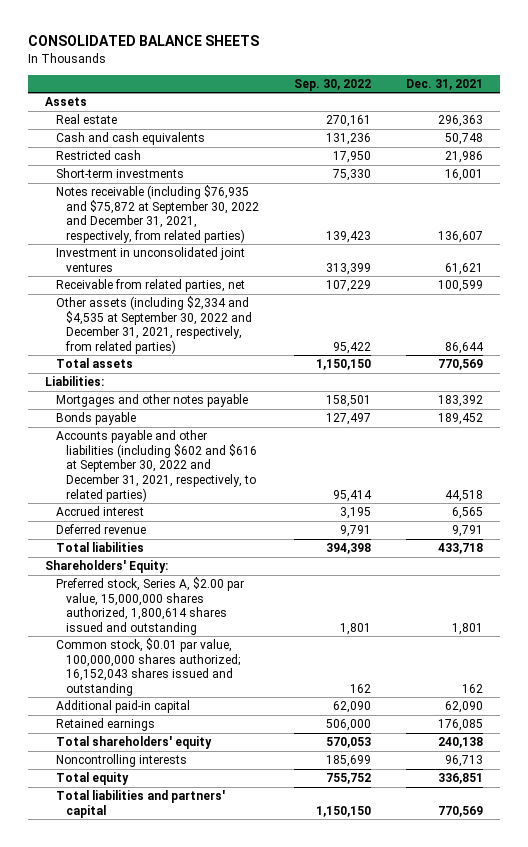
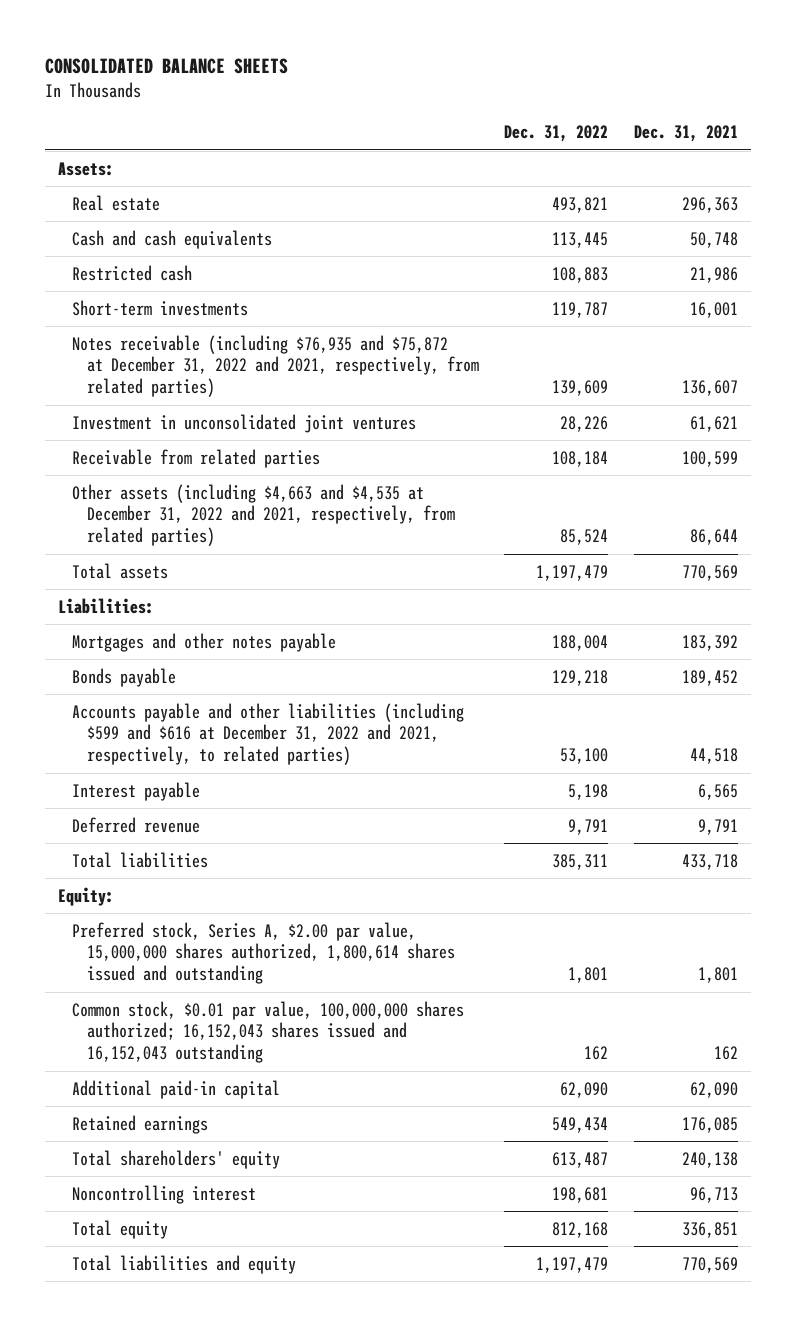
- | Sep. 30, 2022 | Dec. 31, 2021
+ | Dec. 31, 2022 | Dec. 31, 2021
- Assets
+ Assets:
- Notes receivable (including $76,935 and $75,872 at September 30, 2022 and December 31, 2021, respectively, from related parties) | 139,423 | 136,607
+ Notes receivable (including $76,935 and $75,872 at December 31, 2022 and 2021, respectively, from related parties) | 139,609 | 136,607
- Receivable from related parties, net | 107,229 | 100,599
- Other assets (including $2,334 and $4,535 at September 30, 2022 and December 31, 2021, respectively, from related parties) | 95,422 | 86,644
+ Receivable from related parties | 108,184 | 100,599
+ Other assets (including $4,663 and $4,535 at December 31, 2022 and 2021, respectively, from related parties) | 85,524 | 86,644
- Accounts payable and other liabilities (including $602 and $616 at September 30, 2022 and December 31, 2021, respectively, to related parties) | 95,414 | 44,518
- Accrued interest | 3,195 | 6,565
+ Accounts payable and other liabilities (including $599 and $616 at December 31, 2022 and 2021, respectively, to related parties) | 53,100 | 44,518
+ Interest payable | 5,198 | 6,565
- Shareholders' Equity:
+ Equity:
- Common stock, $0.01 par value, 100,000,000 shares authorized; 16,152,043 shares issued and outstanding | 162 | 162
+ Common stock, $0.01 par value, 100,000,000 shares authorized; 16,152,043 shares issued and 16,152,043 outstanding | 162 | 162
- Noncontrolling interests | 185,699 | 96,713
+ Noncontrolling interest | 198,681 | 96,713
- Total liabilities and partners' capital | 1,150,150 | 770,569
+ Total liabilities and equity | 1,197,479 | 770,569

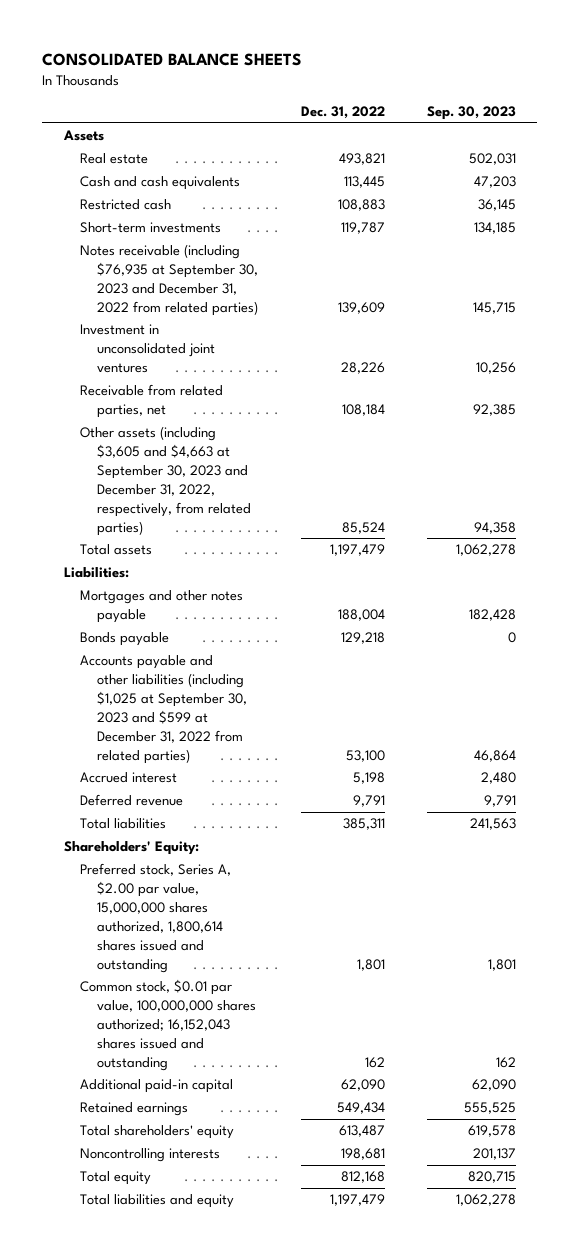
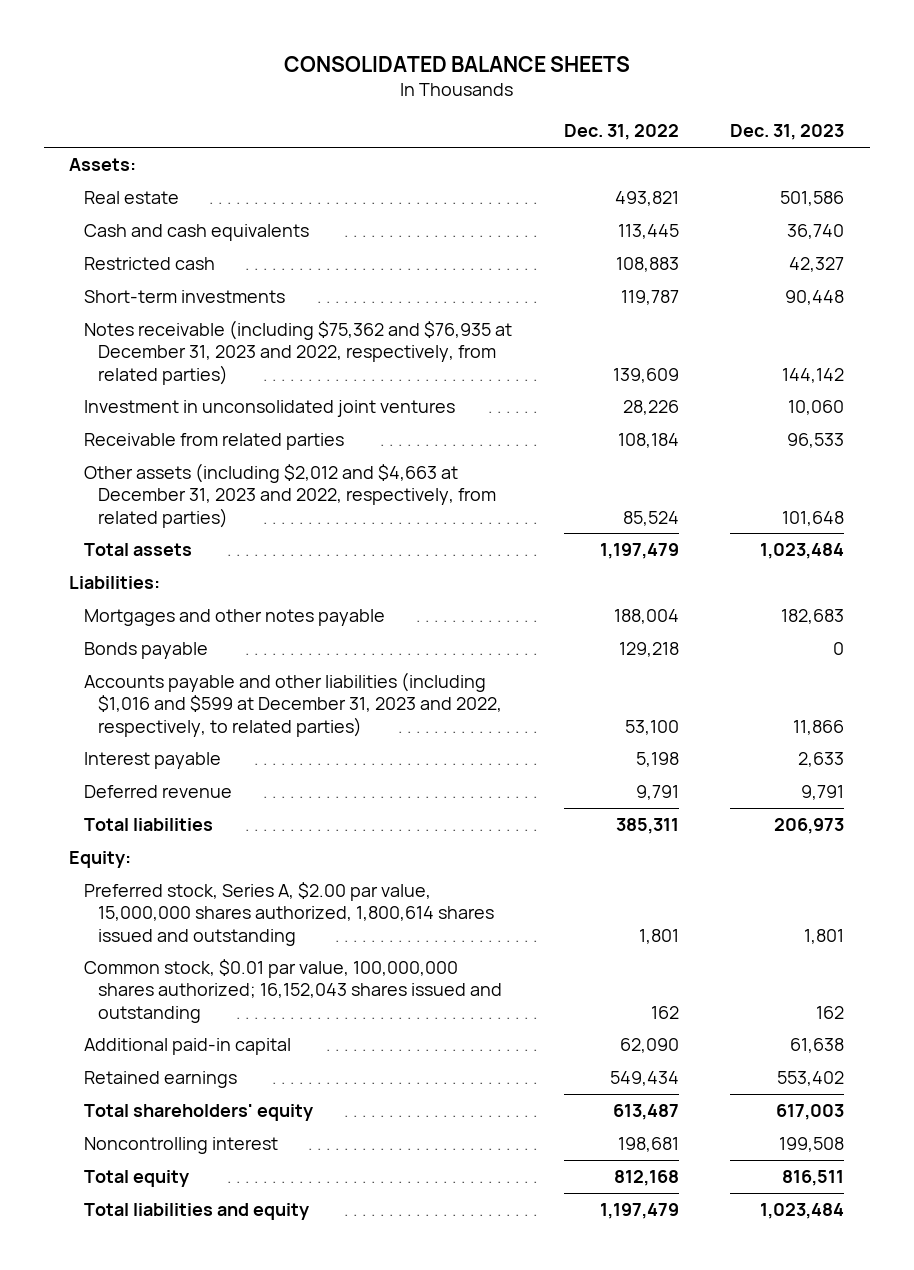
- | Dec. 31, 2022 | Sep. 30, 2023
+ | Dec. 31, 2022 | Dec. 31, 2023
- Assets
+ Assets:
- Notes receivable (including $76,935 at September 30, 2023 and December 31, 2022 from related parties) | 139,609 | 145,715
+ Notes receivable (including $75,362 and $76,935 at December 31, 2023 and 2022, respectively, from related parties) | 139,609 | 144,142
- Receivable from related parties, net | 108,184 | 92,385
- Other assets (including $3,605 and $4,663 at September 30, 2023 and December 31, 2022, respectively, from related parties) | 85,524 | 94,358
+ Receivable from related parties | 108,184 | 96,533
+ Other assets (including $2,012 and $4,663 at December 31, 2023 and 2022, respectively, from related parties) | 85,524 | 101,648
- Accounts payable and other liabilities (including $1,025 at September 30, 2023 and $599 at December 31, 2022 from related parties) | 53,100 | 46,864
- Accrued interest | 5,198 | 2,480
+ Accounts payable and other liabilities (including $1,016 and $599 at December 31, 2023 and 2022, respectively, to related parties) | 53,100 | 11,866
+ Interest payable | 5,198 | 2,633
- Shareholders' Equity:
+ Equity:
- Noncontrolling interests | 198,681 | 201,137
+ Noncontrolling interest | 198,681 | 199,508

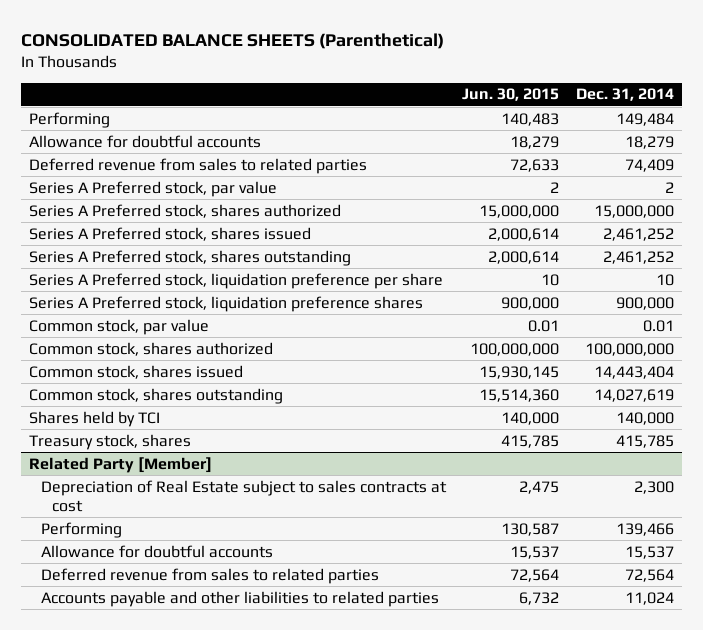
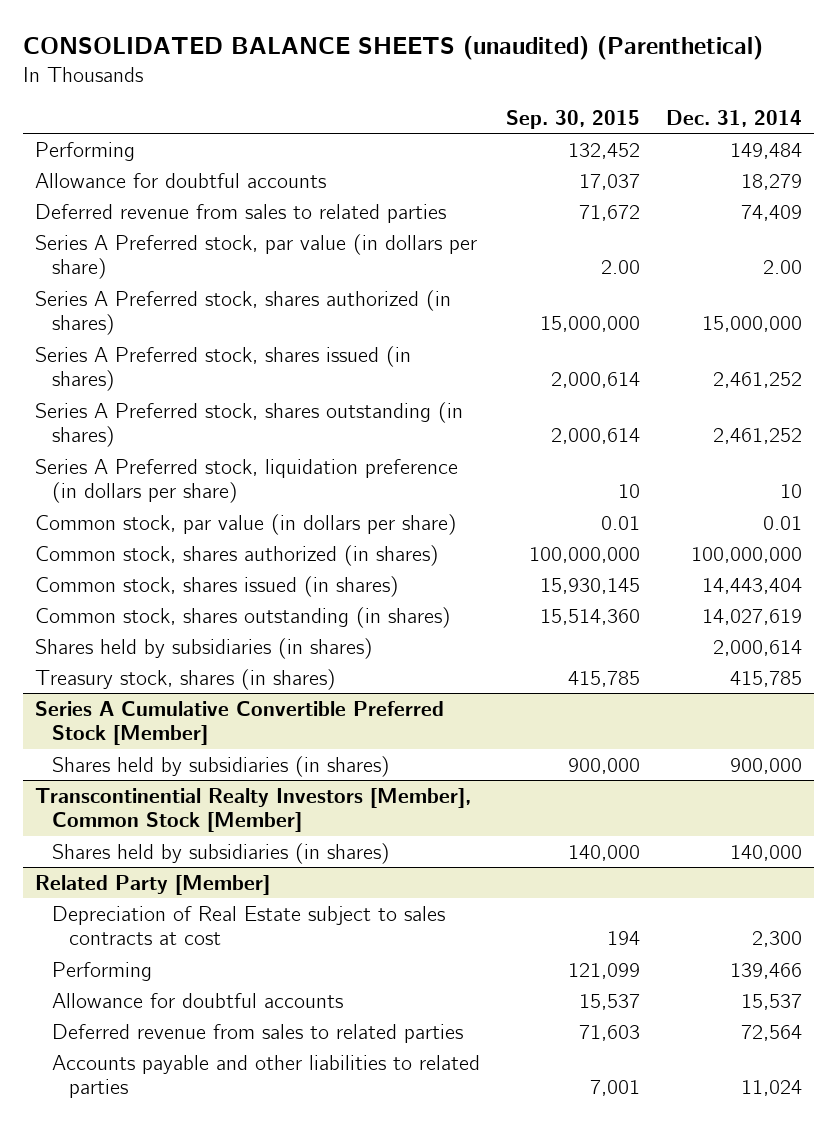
- CONSOLIDATED BALANCE SHEETS (Parenthetical)
+ CONSOLIDATED BALANCE SHEETS (unaudited) (Parenthetical)
- | Jun. 30, 2015 | Dec. 31, 2014
+ | Sep. 30, 2015 | Dec. 31, 2014
- Series A Preferred stock, par value | 2 | 2
- Series A Preferred stock, shares authorized | 15,000,000 | 15,000,000
- Series A Preferred stock, shares issued | 2,000,614 | 2,461,252
- Series A Preferred stock, shares outstanding | 2,000,614 | 2,461,252
- Series A Preferred stock, liquidation preference per share | 10 | 10
- Series A Preferred stock, liquidation preference shares | 900,000 | 900,000
- Common stock, par value | 0.01 | 0.01
- Common stock, shares authorized | 100,000,000 | 100,000,000
- Common stock, shares issued | 15,930,145 | 14,443,404
- Common stock, shares outstanding | 15,514,360 | 14,027,619
- Shares held by TCI | 140,000 | 140,000
- Treasury stock, shares | 415,785 | 415,785
+ Series A Preferred stock, par value (in dollars per share) | 2.00 | 2.00
+ Series A Preferred stock, shares authorized (in shares) | 15,000,000 | 15,000,000
+ Series A Preferred stock, shares issued (in shares) | 2,000,614 | 2,461,252
+ Series A Preferred stock, shares outstanding (in shares) | 2,000,614 | 2,461,252
+ Series A Preferred stock, liquidation preference (in dollars per share) | 10 | 10
+ Common stock, par value (in dollars per share) | 0.01 | 0.01
+ Common stock, shares authorized (in shares) | 100,000,000 | 100,000,000
+ Common stock, shares issued (in shares) | 15,930,145 | 14,443,404
+ Common stock, shares outstanding (in shares) | 15,514,360 | 14,027,619
+ Shares held by subsidiaries (in shares) | | 2,000,614
+ Treasury stock, shares (in shares) | 415,785 | 415,785
+ Series A Cumulative Convertible Preferred Stock [Member]
+ Shares held by subsidiaries (in shares) | 900,000 | 900,000
+ Transcontinential Realty Investors [Member], Common Stock [Member]
+ Shares held by subsidiaries (in shares) | 140,000 | 140,000

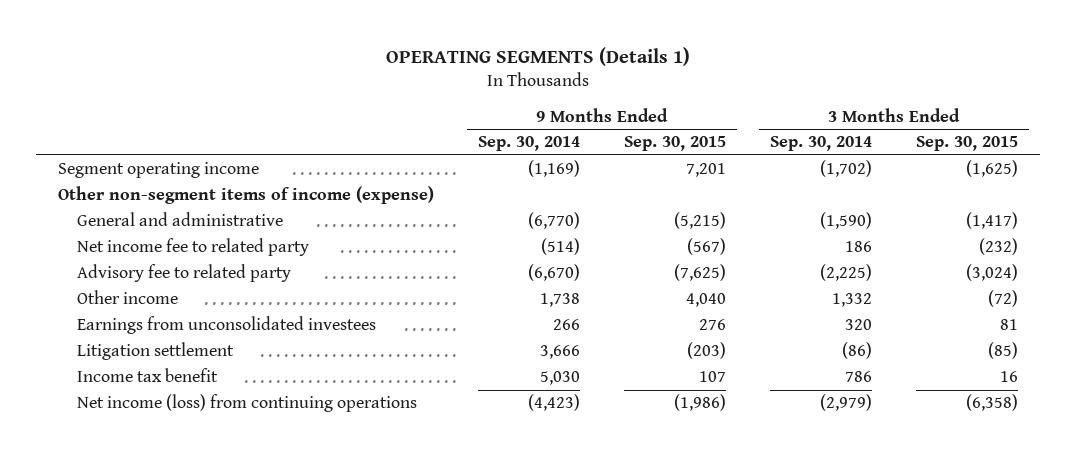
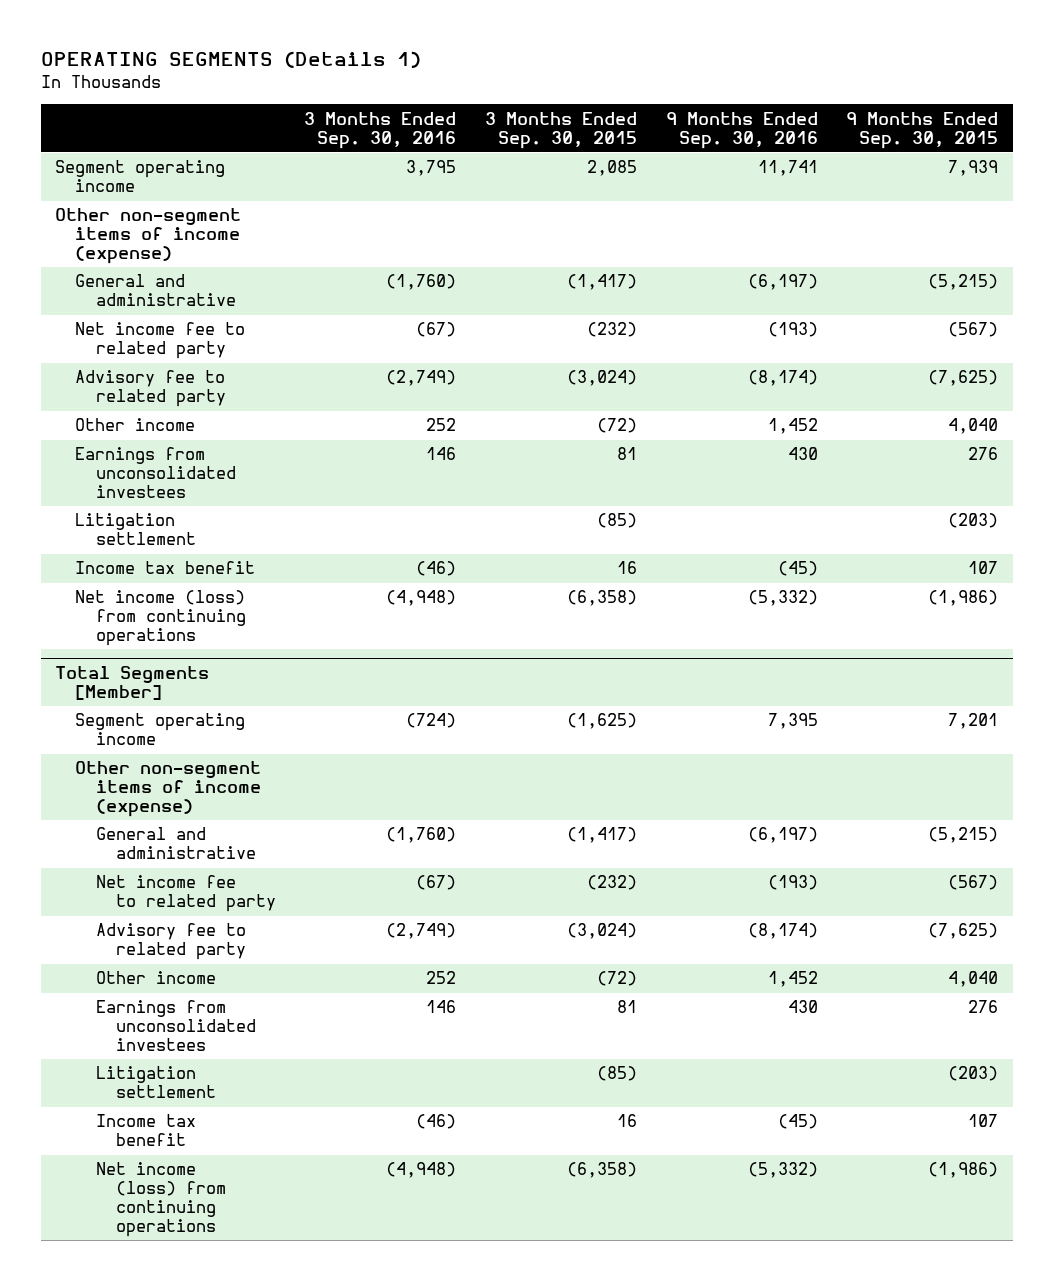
- | 9 Months Ended Sep. 30, 2014 | 9 Months Ended Sep. 30, 2015 | 3 Months Ended Sep. 30, 2014 | 3 Months Ended Sep. 30, 2015
+ | 3 Months Ended Sep. 30, 2016 | 3 Months Ended Sep. 30, 2015 | 9 Months Ended Sep. 30, 2016 | 9 Months Ended Sep. 30, 2015
+ Segment operating income | 3,795 | 2,085 | 11,741 | 7,939
+ Other non-segment items of income (expense)
+ General and administrative | (1,760) | (1,417) | (6,197) | (5,215)
+ Net income fee to related party | (67) | (232) | (193) | (567)
+ Advisory fee to related party | (2,749) | (3,024) | (8,174) | (7,625)
+ Other income | 252 | (72) | 1,452 | 4,040
+ Earnings from unconsolidated investees | 146 | 81 | 430 | 276
+ Litigation settlement | | (85) | | (203)
+ Income tax benefit | (46) | 16 | (45) | 107
+ Net income (loss) from continuing operations | (4,948) | (6,358) | (5,332) | (1,986)
+ Total Segments [Member]

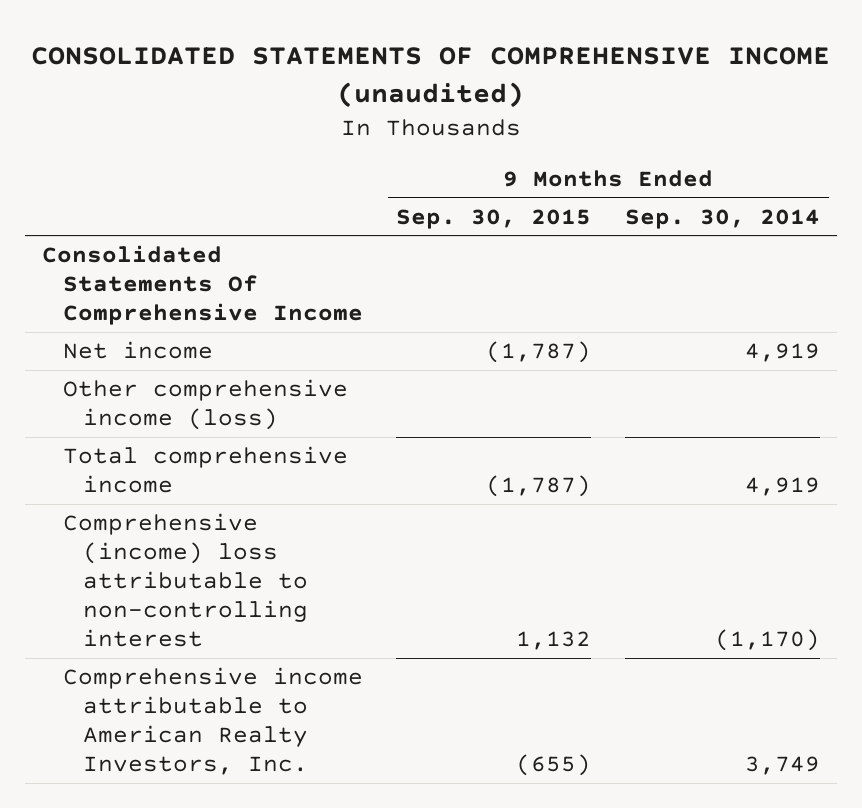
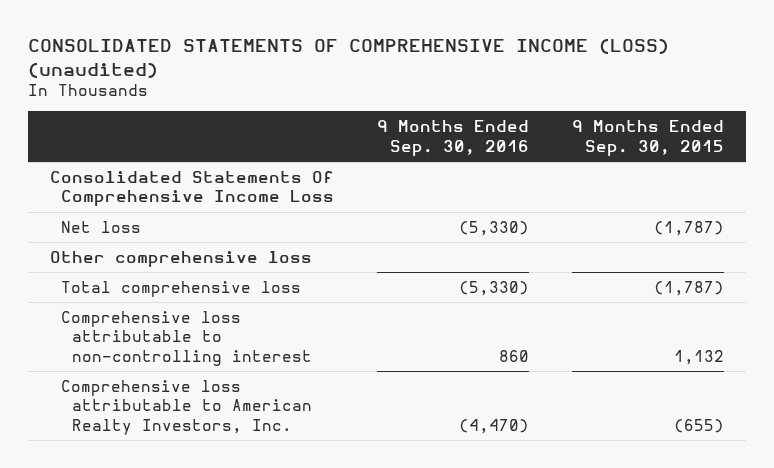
- CONSOLIDATED STATEMENTS OF COMPREHENSIVE INCOME (unaudited)
+ CONSOLIDATED STATEMENTS OF COMPREHENSIVE INCOME (LOSS) (unaudited)
- | 9 Months Ended Sep. 30, 2015 | 9 Months Ended Sep. 30, 2014
+ | 9 Months Ended Sep. 30, 2016 | 9 Months Ended Sep. 30, 2015
- Consolidated Statements Of Comprehensive Income
- Net income | (1,787) | 4,919
- Other comprehensive income (loss)
- Total comprehensive income | (1,787) | 4,919
- Comprehensive (income) loss attributable to non-controlling interest | 1,132 | (1,170)
- Comprehensive income attributable to American Realty Investors, Inc. | (655) | 3,749
+ Consolidated Statements Of Comprehensive Income Loss
+ Net loss | (5,330) | (1,787)
+ Other comprehensive loss
+ Total comprehensive loss | (5,330) | (1,787)
+ Comprehensive loss attributable to non-controlling interest | 860 | 1,132
+ Comprehensive loss attributable to American Realty Investors, Inc. | (4,470) | (655)

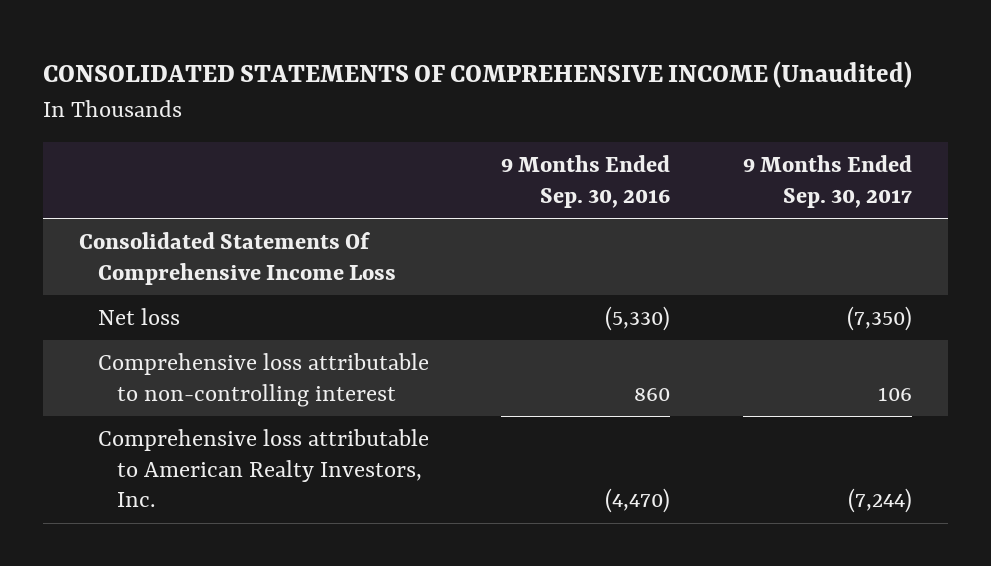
- CONSOLIDATED STATEMENTS OF COMPREHENSIVE INCOME (LOSS) (unaudited)
+ CONSOLIDATED STATEMENTS OF COMPREHENSIVE INCOME (Unaudited)
- | 9 Months Ended Sep. 30, 2016 | 9 Months Ended Sep. 30, 2015
+ | 9 Months Ended Sep. 30, 2016 | 9 Months Ended Sep. 30, 2017
- Other comprehensive loss
- Total comprehensive loss | (5,330) | (1,787)

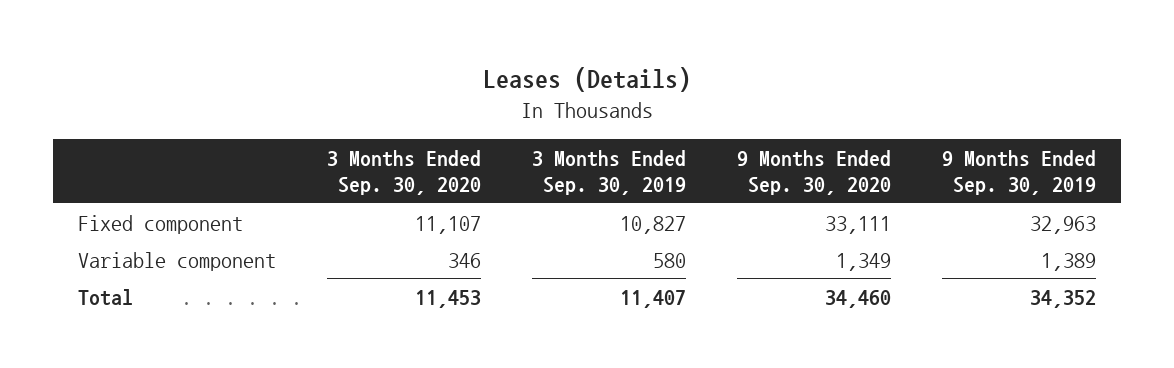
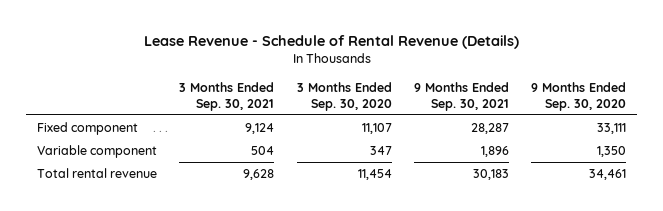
- Leases (Details)
+ Lease Revenue - Schedule of Rental Revenue (Details)
- | 3 Months Ended Sep. 30, 2020 | 3 Months Ended Sep. 30, 2019 | 9 Months Ended Sep. 30, 2020 | 9 Months Ended Sep. 30, 2019
+ | 3 Months Ended Sep. 30, 2021 | 3 Months Ended Sep. 30, 2020 | 9 Months Ended Sep. 30, 2021 | 9 Months Ended Sep. 30, 2020
- Variable component | 346 | 580 | 1,349 | 1,389
- Total | 11,453 | 11,407 | 34,460 | 34,352
+ Variable component | 504 | 347 | 1,896 | 1,350
+ Total rental revenue | 9,628 | 11,454 | 30,183 | 34,461

